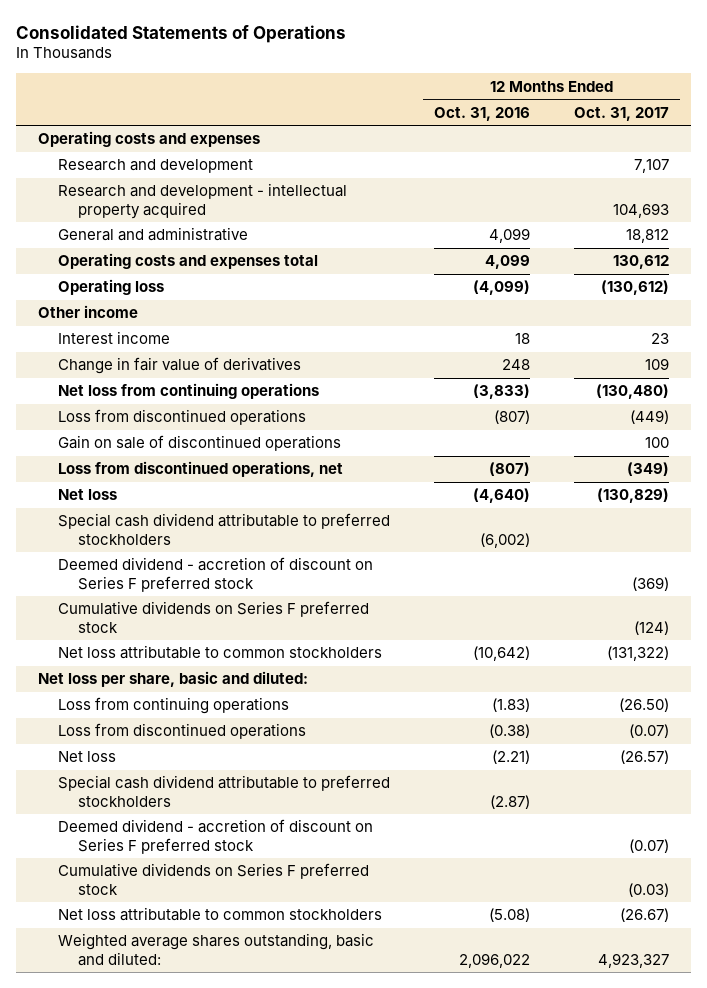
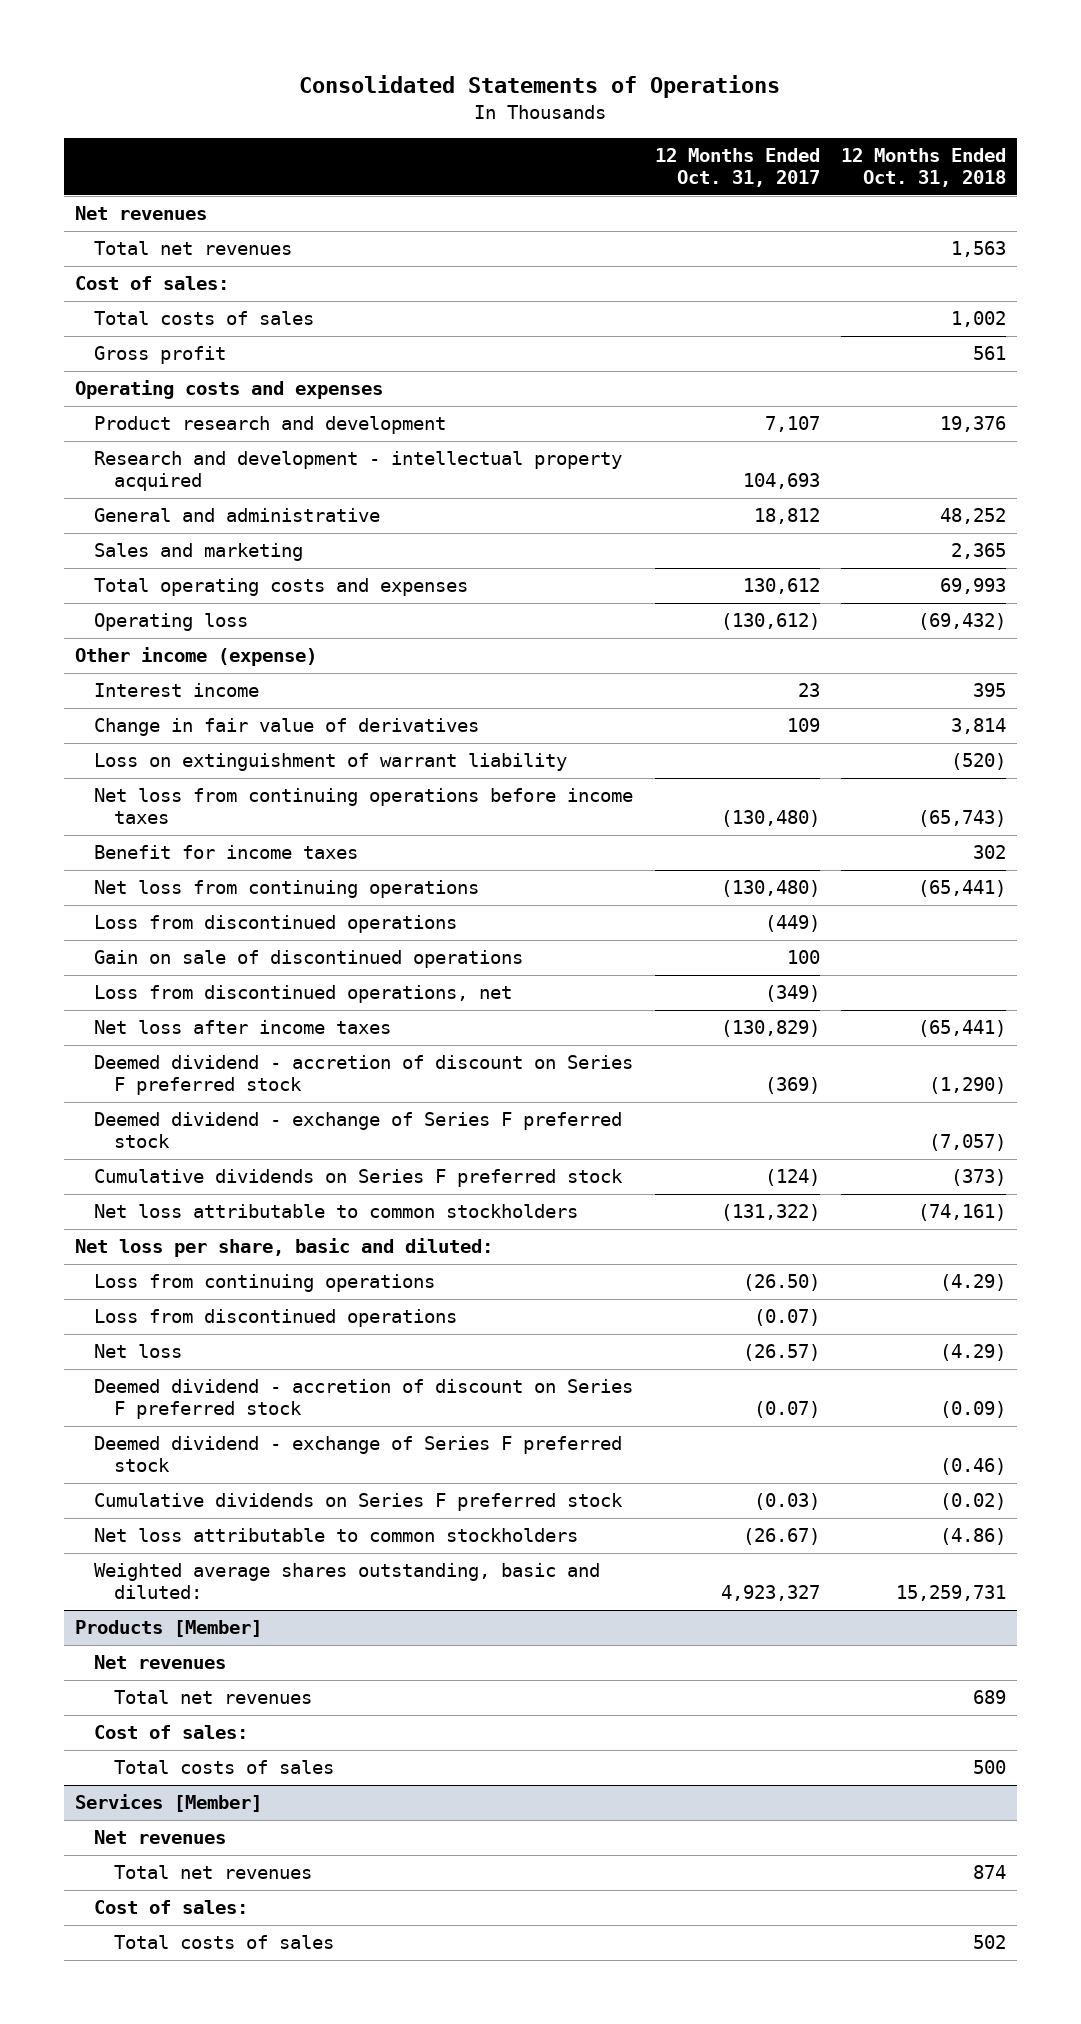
- | 12 Months Ended Oct. 31, 2016 | 12 Months Ended Oct. 31, 2017
+ | 12 Months Ended Oct. 31, 2017 | 12 Months Ended Oct. 31, 2018
+ Net revenues
+ Total net revenues | | 1,563
+ Cost of sales:
+ Total costs of sales | | 1,002
+ Gross profit | | 561
- Research and development | | 7,107
+ Product research and development | 7,107 | 19,376
- Operating costs and expenses total | 4,099 | 130,612
+ Sales and marketing | | 2,365
+ Total operating costs and expenses | 130,612 | 69,993
- Other income
+ Other income (expense)
+ Loss on extinguishment of warrant liability | | (520)
+ Net loss from continuing operations before income taxes | (130,480) | (65,743)
+ Benefit for income taxes | | 302
- Net loss | (4,640) | (130,829)
- Special cash dividend attributable to preferred stockholders | (6,002) |
+ Net loss after income taxes | (130,829) | (65,441)
+ Deemed dividend - exchange of Series F preferred stock | | (7,057)
- Special cash dividend attributable to preferred stockholders | (2.87) |
+ Deemed dividend - exchange of Series F preferred stock | | (0.46)
+ Products [Member]
+ Net revenues
+ Total net revenues | | 689
+ Cost of sales:
+ Total costs of sales | | 500
+ Services [Member]
+ Net revenues
+ Total net revenues | | 874
+ Cost of sales:
+ Total costs of sales | | 502

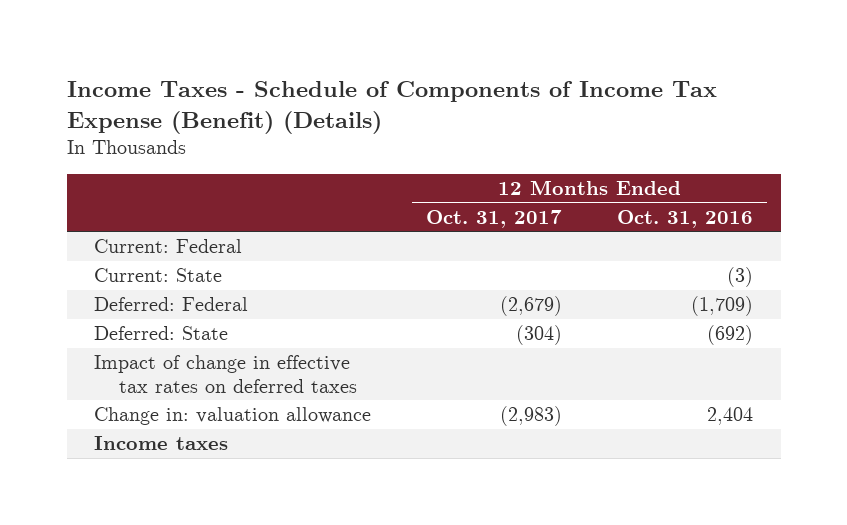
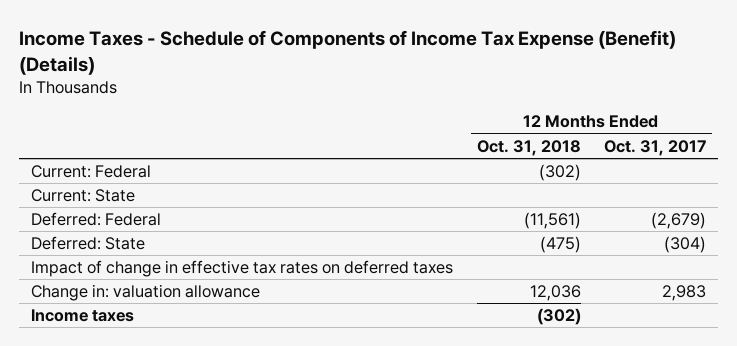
- | 12 Months Ended Oct. 31, 2017 | 12 Months Ended Oct. 31, 2016
+ | 12 Months Ended Oct. 31, 2018 | 12 Months Ended Oct. 31, 2017
- Change in: valuation allowance | (2,983) | 2,404
+ Change in: valuation allowance | 12,036 | 2,983

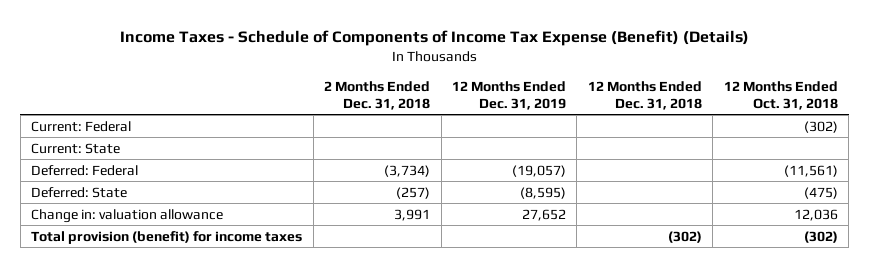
- | 12 Months Ended Oct. 31, 2018 | 12 Months Ended Oct. 31, 2017
+ | 2 Months Ended Dec. 31, 2018 | 12 Months Ended Dec. 31, 2019 | 12 Months Ended Dec. 31, 2018 | 12 Months Ended Oct. 31, 2018
- Impact of change in effective tax rates on deferred taxes
- Income taxes | (302) |
+ Total provision (benefit) for income taxes | | | (302) | (302)

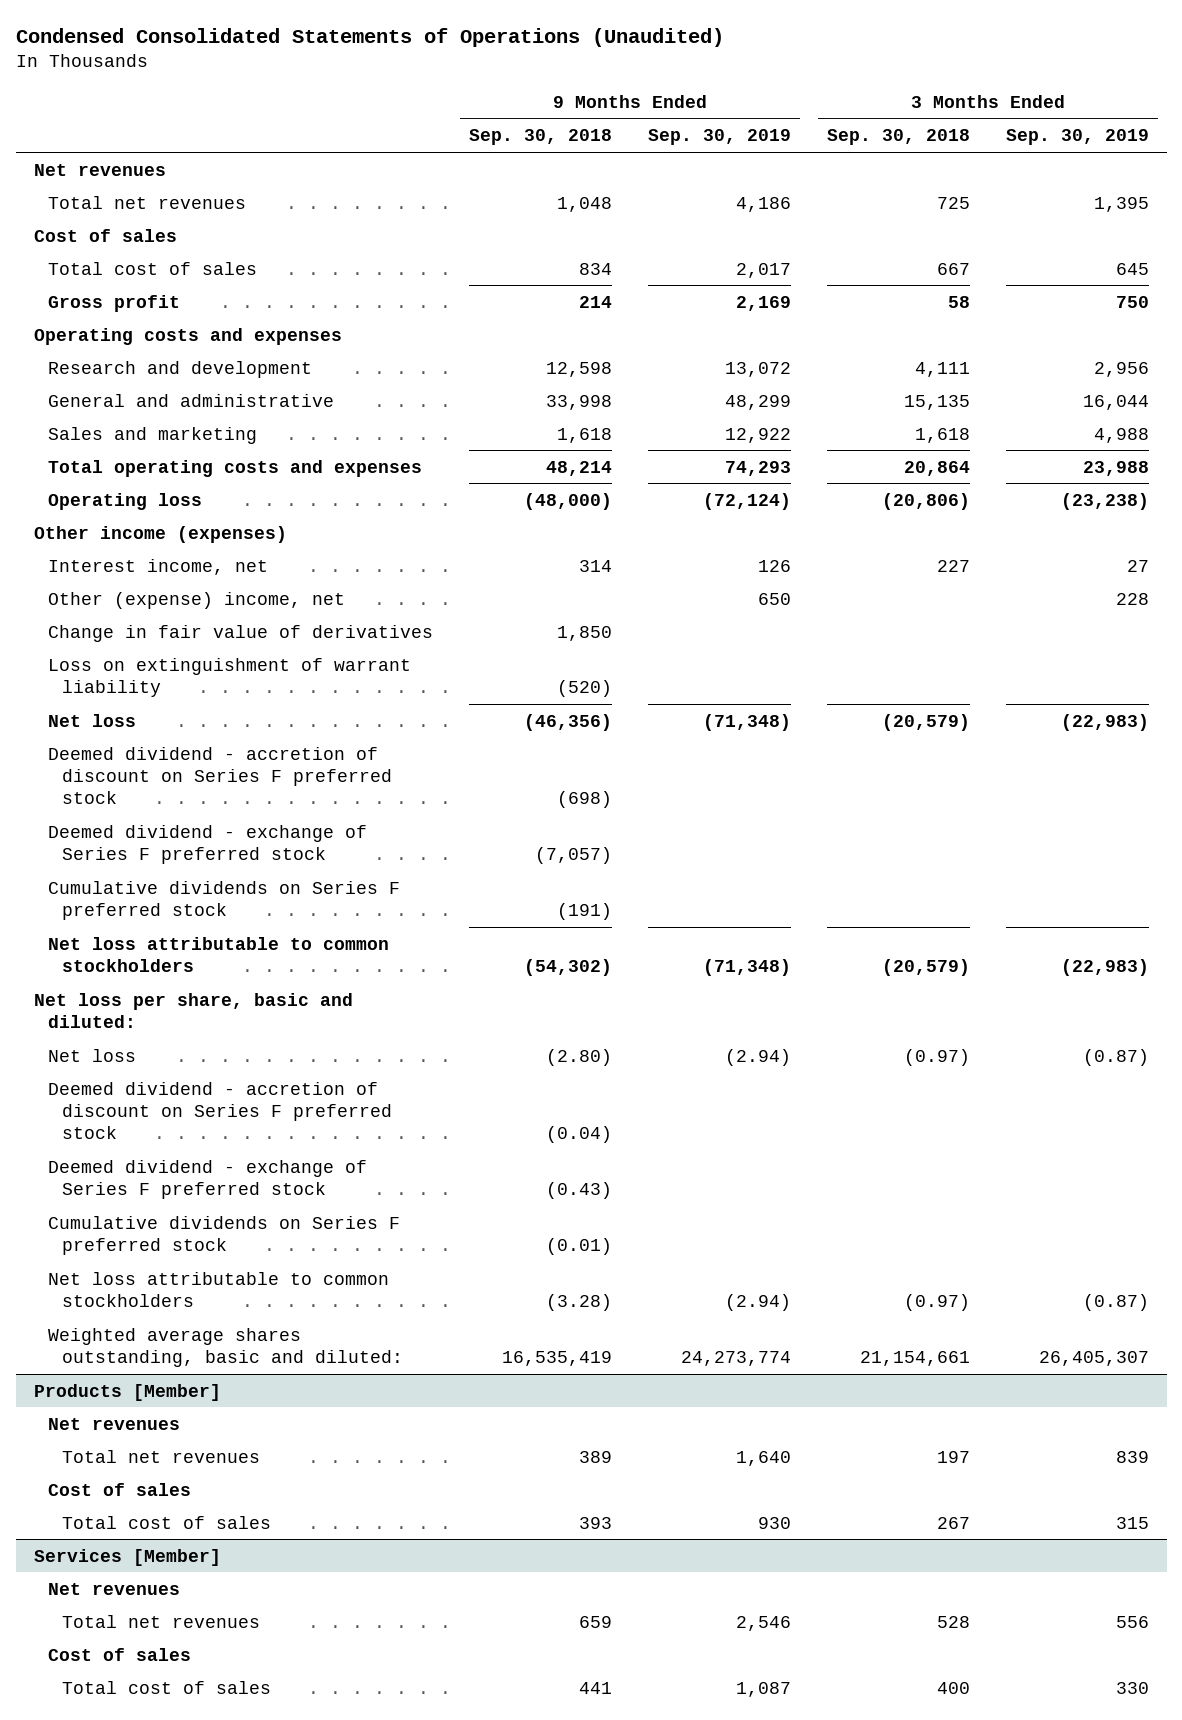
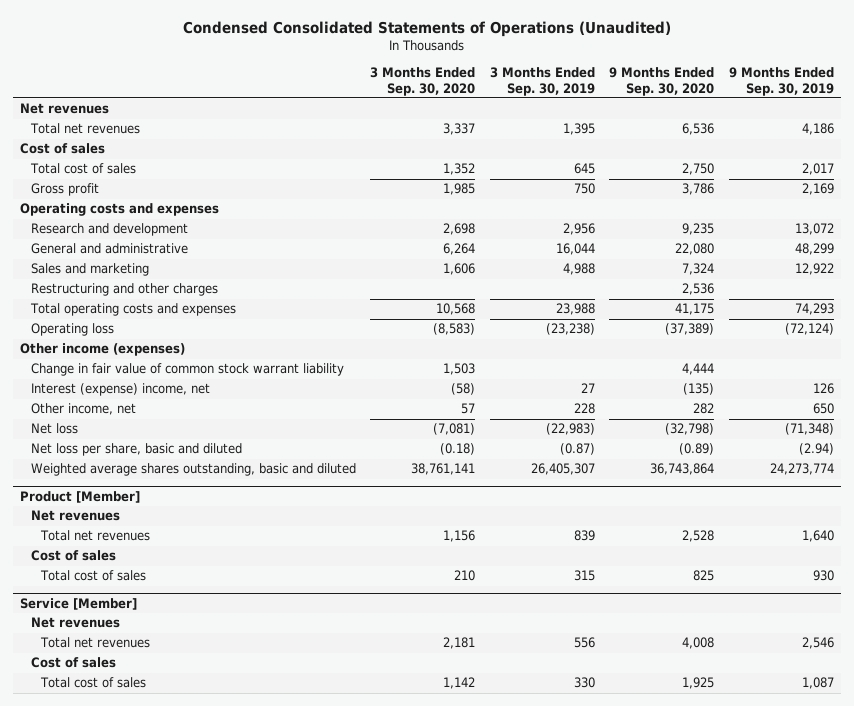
- | 9 Months Ended Sep. 30, 2018 | 9 Months Ended Sep. 30, 2019 | 3 Months Ended Sep. 30, 2018 | 3 Months Ended Sep. 30, 2019
+ | 3 Months Ended Sep. 30, 2020 | 3 Months Ended Sep. 30, 2019 | 9 Months Ended Sep. 30, 2020 | 9 Months Ended Sep. 30, 2019
+ Restructuring and other charges | | | 2,536 |
- Interest income, net | 314 | 126 | 227 | 27
- Other (expense) income, net | | 650 | | 228
- Change in fair value of derivatives | 1,850 | | |
- Loss on extinguishment of warrant liability | (520) | | |
+ Change in fair value of common stock warrant liability | 1,503 | | 4,444 |
+ Interest (expense) income, net | (58) | 27 | (135) | 126
+ Other income, net | 57 | 228 | 282 | 650
- Deemed dividend - accretion of discount on Series F preferred stock | (698) | | |
- Deemed dividend - exchange of Series F preferred stock | (7,057) | | |
- Cumulative dividends on Series F preferred stock | (191) | | |
- Net loss attributable to common stockholders | (54,302) | (71,348) | (20,579) | (22,983)
- Net loss per share, basic and diluted:
- Net loss | (2.80) | (2.94) | (0.97) | (0.87)
- Deemed dividend - accretion of discount on Series F preferred stock | (0.04) | | |
- Deemed dividend - exchange of Series F preferred stock | (0.43) | | |
- Cumulative dividends on Series F preferred stock | (0.01) | | |
- Net loss attributable to common stockholders | (3.28) | (2.94) | (0.97) | (0.87)
- Weighted average shares outstanding, basic and diluted: | 16,535,419 | 24,273,774 | 21,154,661 | 26,405,307
- Products [Member]
+ Net loss per share, basic and diluted | (0.18) | (0.87) | (0.89) | (2.94)
+ Weighted average shares outstanding, basic and diluted | 38,761,141 | 26,405,307 | 36,743,864 | 24,273,774
+ Product [Member]
- Services [Member]
+ Service [Member]

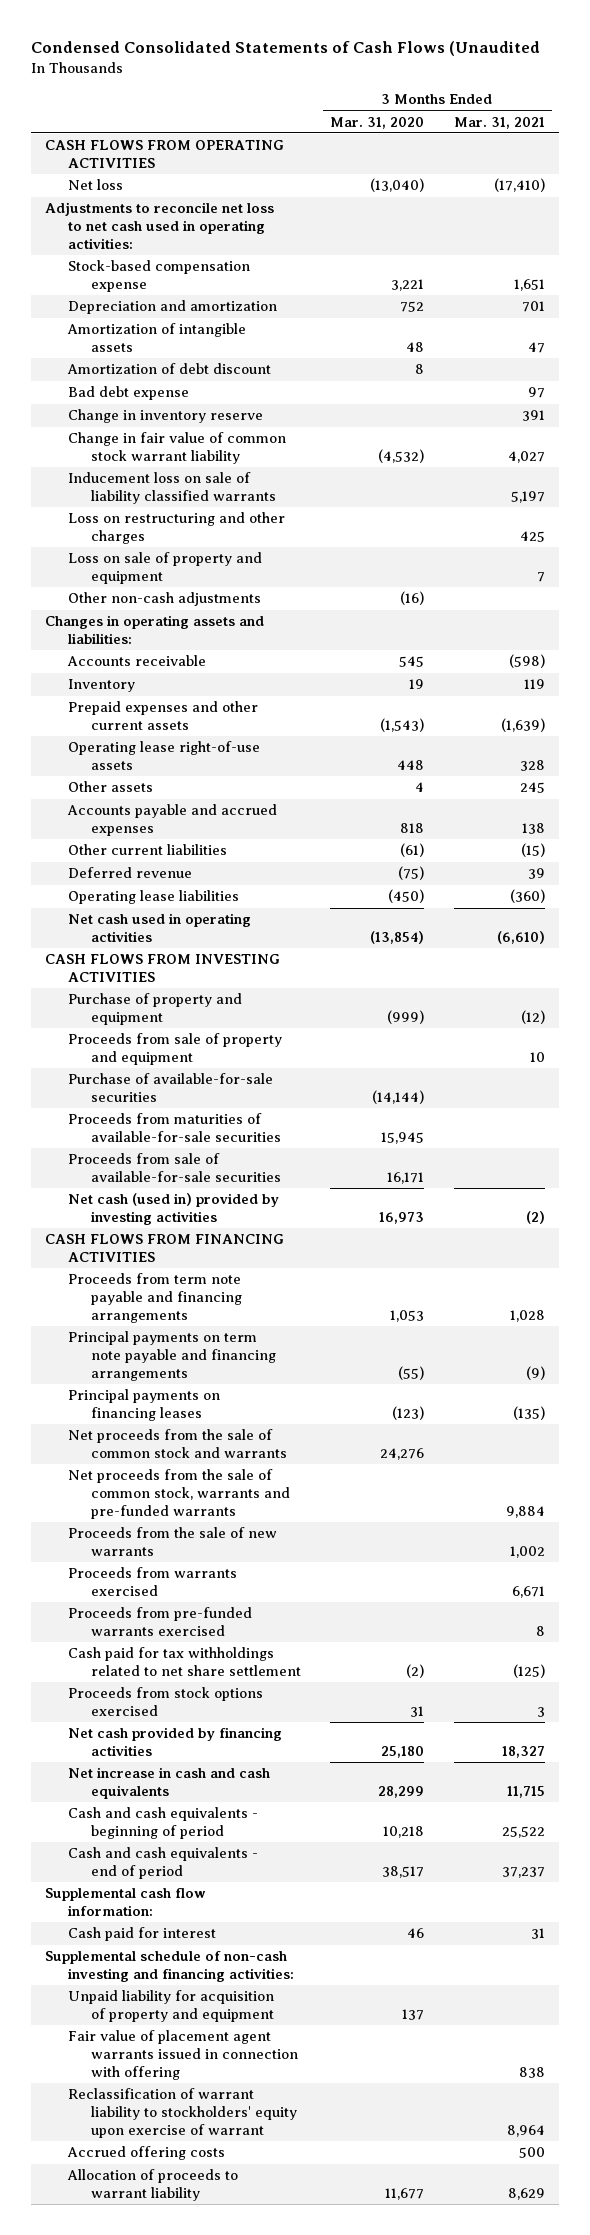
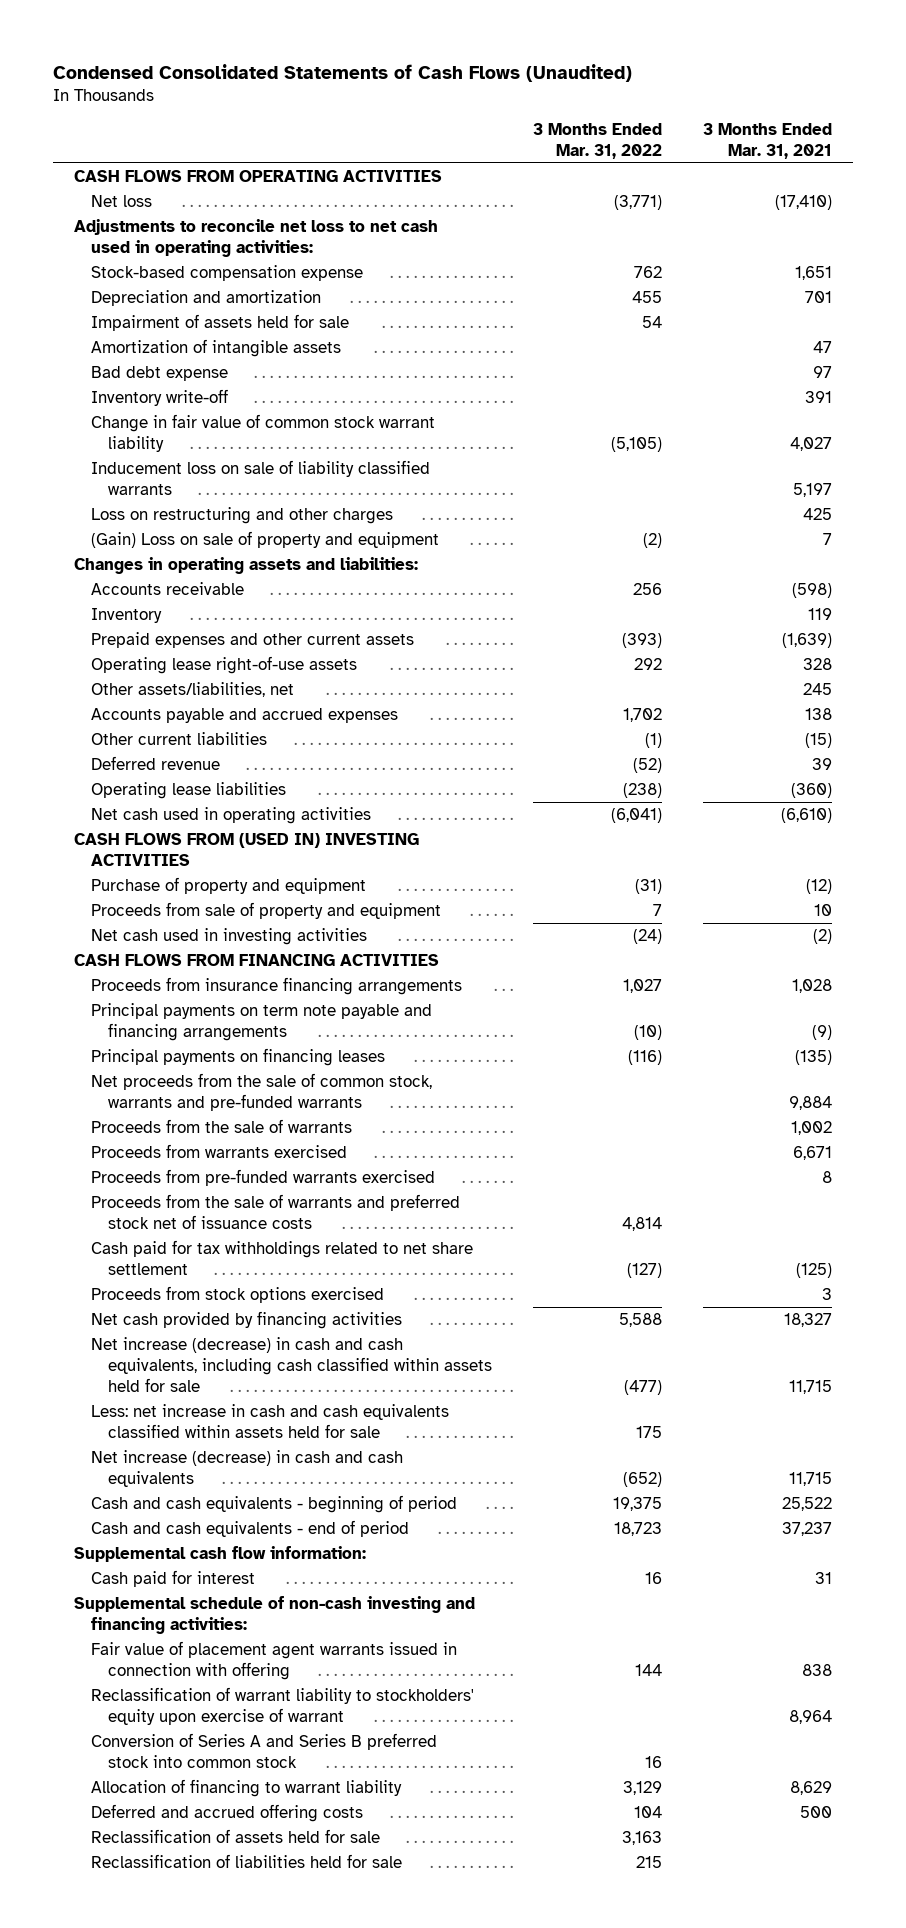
- Condensed Consolidated Statements of Cash Flows (Unaudited
+ Condensed Consolidated Statements of Cash Flows (Unaudited)
- | 3 Months Ended Mar. 31, 2020 | 3 Months Ended Mar. 31, 2021
+ | 3 Months Ended Mar. 31, 2022 | 3 Months Ended Mar. 31, 2021
+ Impairment of assets held for sale | 54 |
- Amortization of debt discount | 8 |
- Change in inventory reserve | | 391
+ Inventory write-off | | 391
- Loss on sale of property and equipment | | 7
- Other non-cash adjustments | (16) |
+ (Gain) Loss on sale of property and equipment | (2) | 7
- Other assets | 4 | 245
+ Other assets/liabilities, net | | 245
- CASH FLOWS FROM INVESTING ACTIVITIES
+ CASH FLOWS FROM (USED IN) INVESTING ACTIVITIES
- Purchase of available-for-sale securities | (14,144) |
- Proceeds from maturities of available-for-sale securities | 15,945 |
- Proceeds from sale of available-for-sale securities | 16,171 |
- Net cash (used in) provided by investing activities | 16,973 | (2)
+ Net cash used in investing activities | (24) | (2)
- Proceeds from term note payable and financing arrangements | 1,053 | 1,028
+ Proceeds from insurance financing arrangements | 1,027 | 1,028
- Net proceeds from the sale of common stock and warrants | 24,276 |
- Proceeds from the sale of new warrants | | 1,002
+ Proceeds from the sale of warrants | | 1,002
+ Proceeds from the sale of warrants and preferred stock net of issuance costs | 4,814 |
- Net increase in cash and cash equivalents | 28,299 | 11,715
+ Net increase (decrease) in cash and cash equivalents, including cash classified within assets held for sale | (477) | 11,715
+ Less: net increase in cash and cash equivalents classified within assets held for sale | 175 |
+ Net increase (decrease) in cash and cash equivalents | (652) | 11,715
- Unpaid liability for acquisition of property and equipment | 137 |
- Accrued offering costs | | 500
- Allocation of proceeds to warrant liability | 11,677 | 8,629
+ Conversion of Series A and Series B preferred stock into common stock | 16 |
+ Allocation of financing to warrant liability | 3,129 | 8,629
+ Deferred and accrued offering costs | 104 | 500
+ Reclassification of assets held for sale | 3,163 |
+ Reclassification of liabilities held for sale | 215 |

